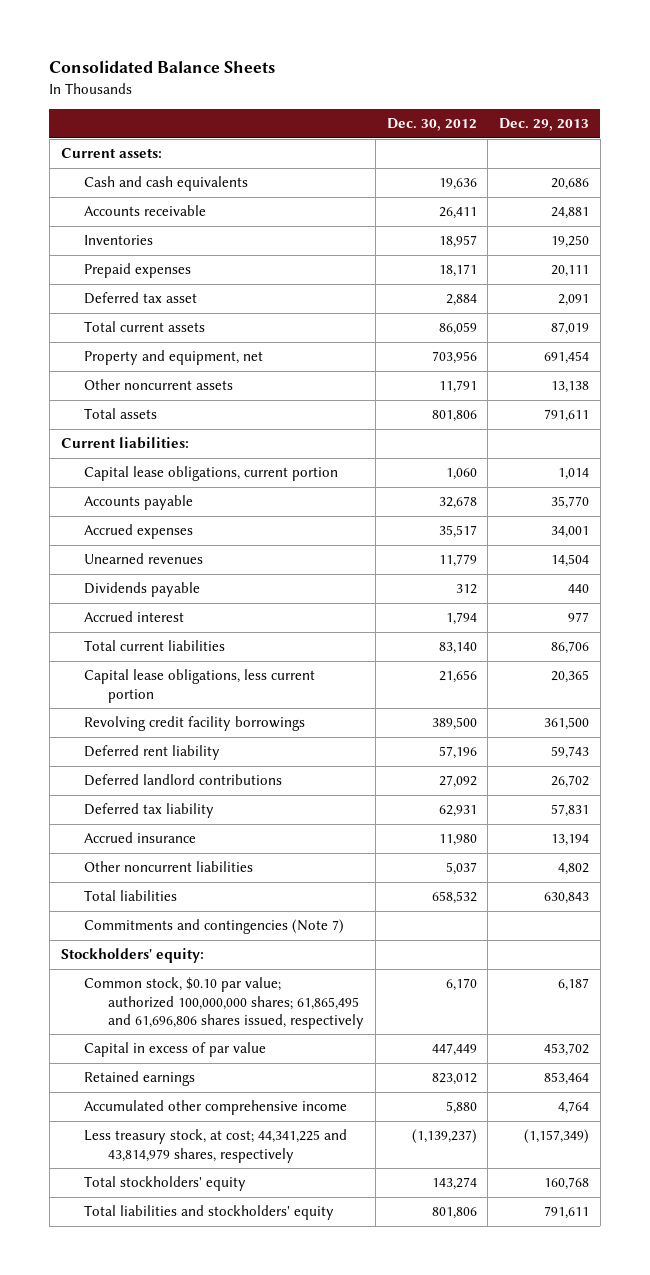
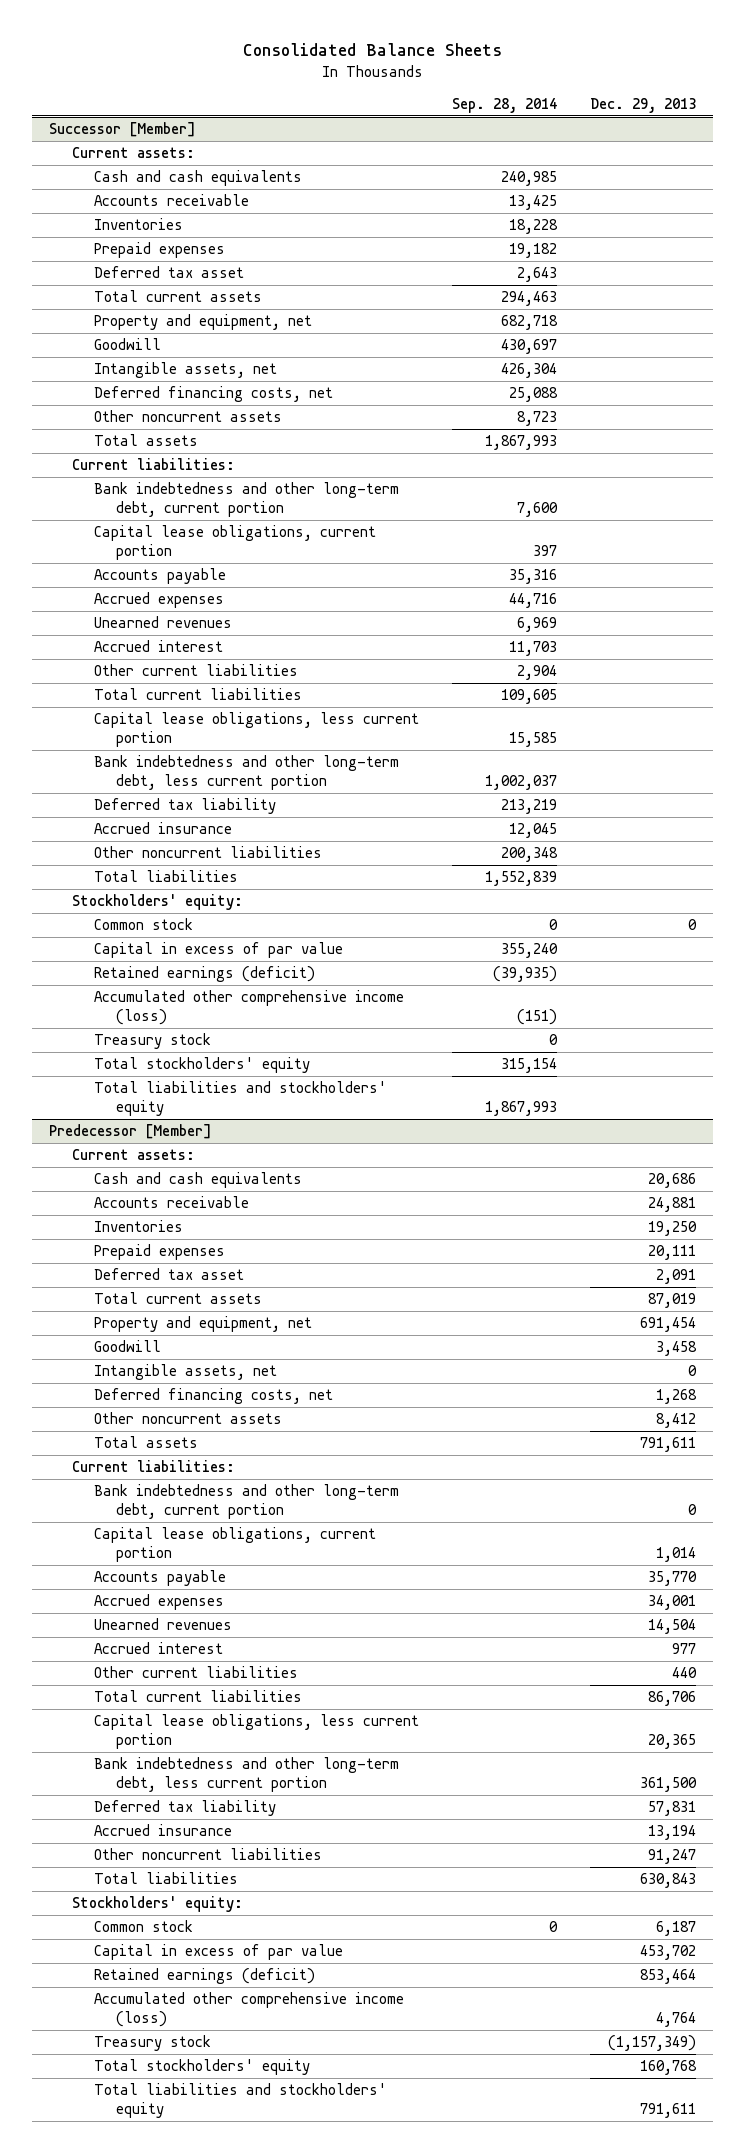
- | Dec. 30, 2012 | Dec. 29, 2013
+ | Sep. 28, 2014 | Dec. 29, 2013
+ Successor [Member]
+ Current assets:
+ Cash and cash equivalents | 240,985 |
+ Accounts receivable | 13,425 |
+ Inventories | 18,228 |
+ Prepaid expenses | 19,182 |
+ Deferred tax asset | 2,643 |
+ Total current assets | 294,463 |
+ Property and equipment, net | 682,718 |
+ Goodwill | 430,697 |
+ Intangible assets, net | 426,304 |
+ Deferred financing costs, net | 25,088 |
+ Other noncurrent assets | 8,723 |
+ Total assets | 1,867,993 |
+ Current liabilities:
+ Bank indebtedness and other long-term debt, current portion | 7,600 |
+ Capital lease obligations, current portion | 397 |
+ Accounts payable | 35,316 |
+ Accrued expenses | 44,716 |
+ Unearned revenues | 6,969 |
+ Accrued interest | 11,703 |
+ Other current liabilities | 2,904 |
+ Total current liabilities | 109,605 |
+ Capital lease obligations, less current portion | 15,585 |
+ Bank indebtedness and other long-term debt, less current portion | 1,002,037 |
+ Deferred tax liability | 213,219 |
+ Accrued insurance | 12,045 |
+ Other noncurrent liabilities | 200,348 |
+ Total liabilities | 1,552,839 |
+ Stockholders' equity:
+ Common stock | 0 | 0
+ Capital in excess of par value | 355,240 |
+ Retained earnings (deficit) | (39,935) |
+ Accumulated other comprehensive income (loss) | (151) |
+ Treasury stock | 0 |
+ Total stockholders' equity | 315,154 |
+ Total liabilities and stockholders' equity | 1,867,993 |
+ Predecessor [Member]
- Other noncurrent assets | 11,791 | 13,138
+ Goodwill | | 3,458
+ Intangible assets, net | | 0
+ Deferred financing costs, net | | 1,268
+ Other noncurrent assets | | 8,412
+ Bank indebtedness and other long-term debt, current portion | | 0
- Dividends payable | 312 | 440
+ Other current liabilities | | 440
- Revolving credit facility borrowings | 389,500 | 361,500
- Deferred rent liability | 57,196 | 59,743
- Deferred landlord contributions | 27,092 | 26,702
+ Bank indebtedness and other long-term debt, less current portion | | 361,500
- Other noncurrent liabilities | 5,037 | 4,802
+ Other noncurrent liabilities | | 91,247
- Commitments and contingencies (Note 7)
- Common stock, $0.10 par value; authorized 100,000,000 shares; 61,865,495 and 61,696,806 shares issued, respectively | 6,170 | 6,187
+ Common stock | 0 | 6,187
- Retained earnings | 823,012 | 853,464
- Accumulated other comprehensive income | 5,880 | 4,764
- Less treasury stock, at cost; 44,341,225 and 43,814,979 shares, respectively | (1,139,237) | (1,157,349)
+ Retained earnings (deficit) | | 853,464
+ Accumulated other comprehensive income (loss) | | 4,764
+ Treasury stock | | (1,157,349)

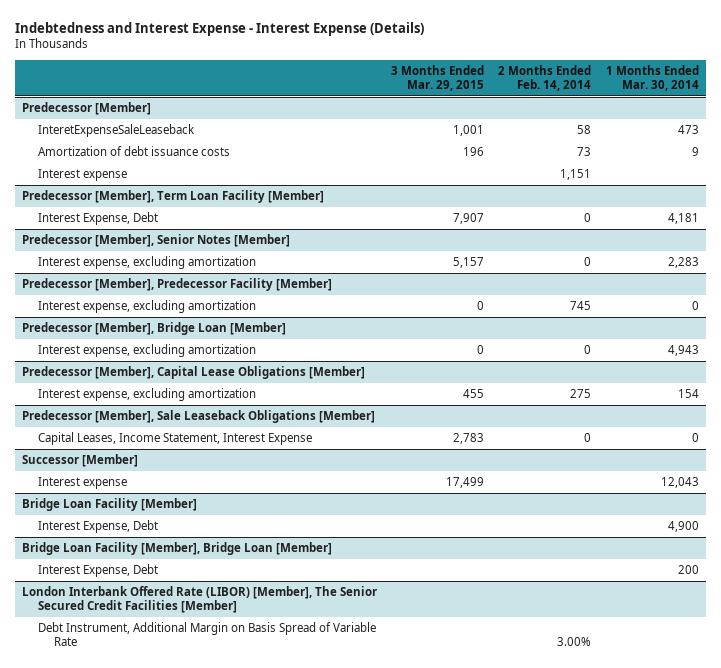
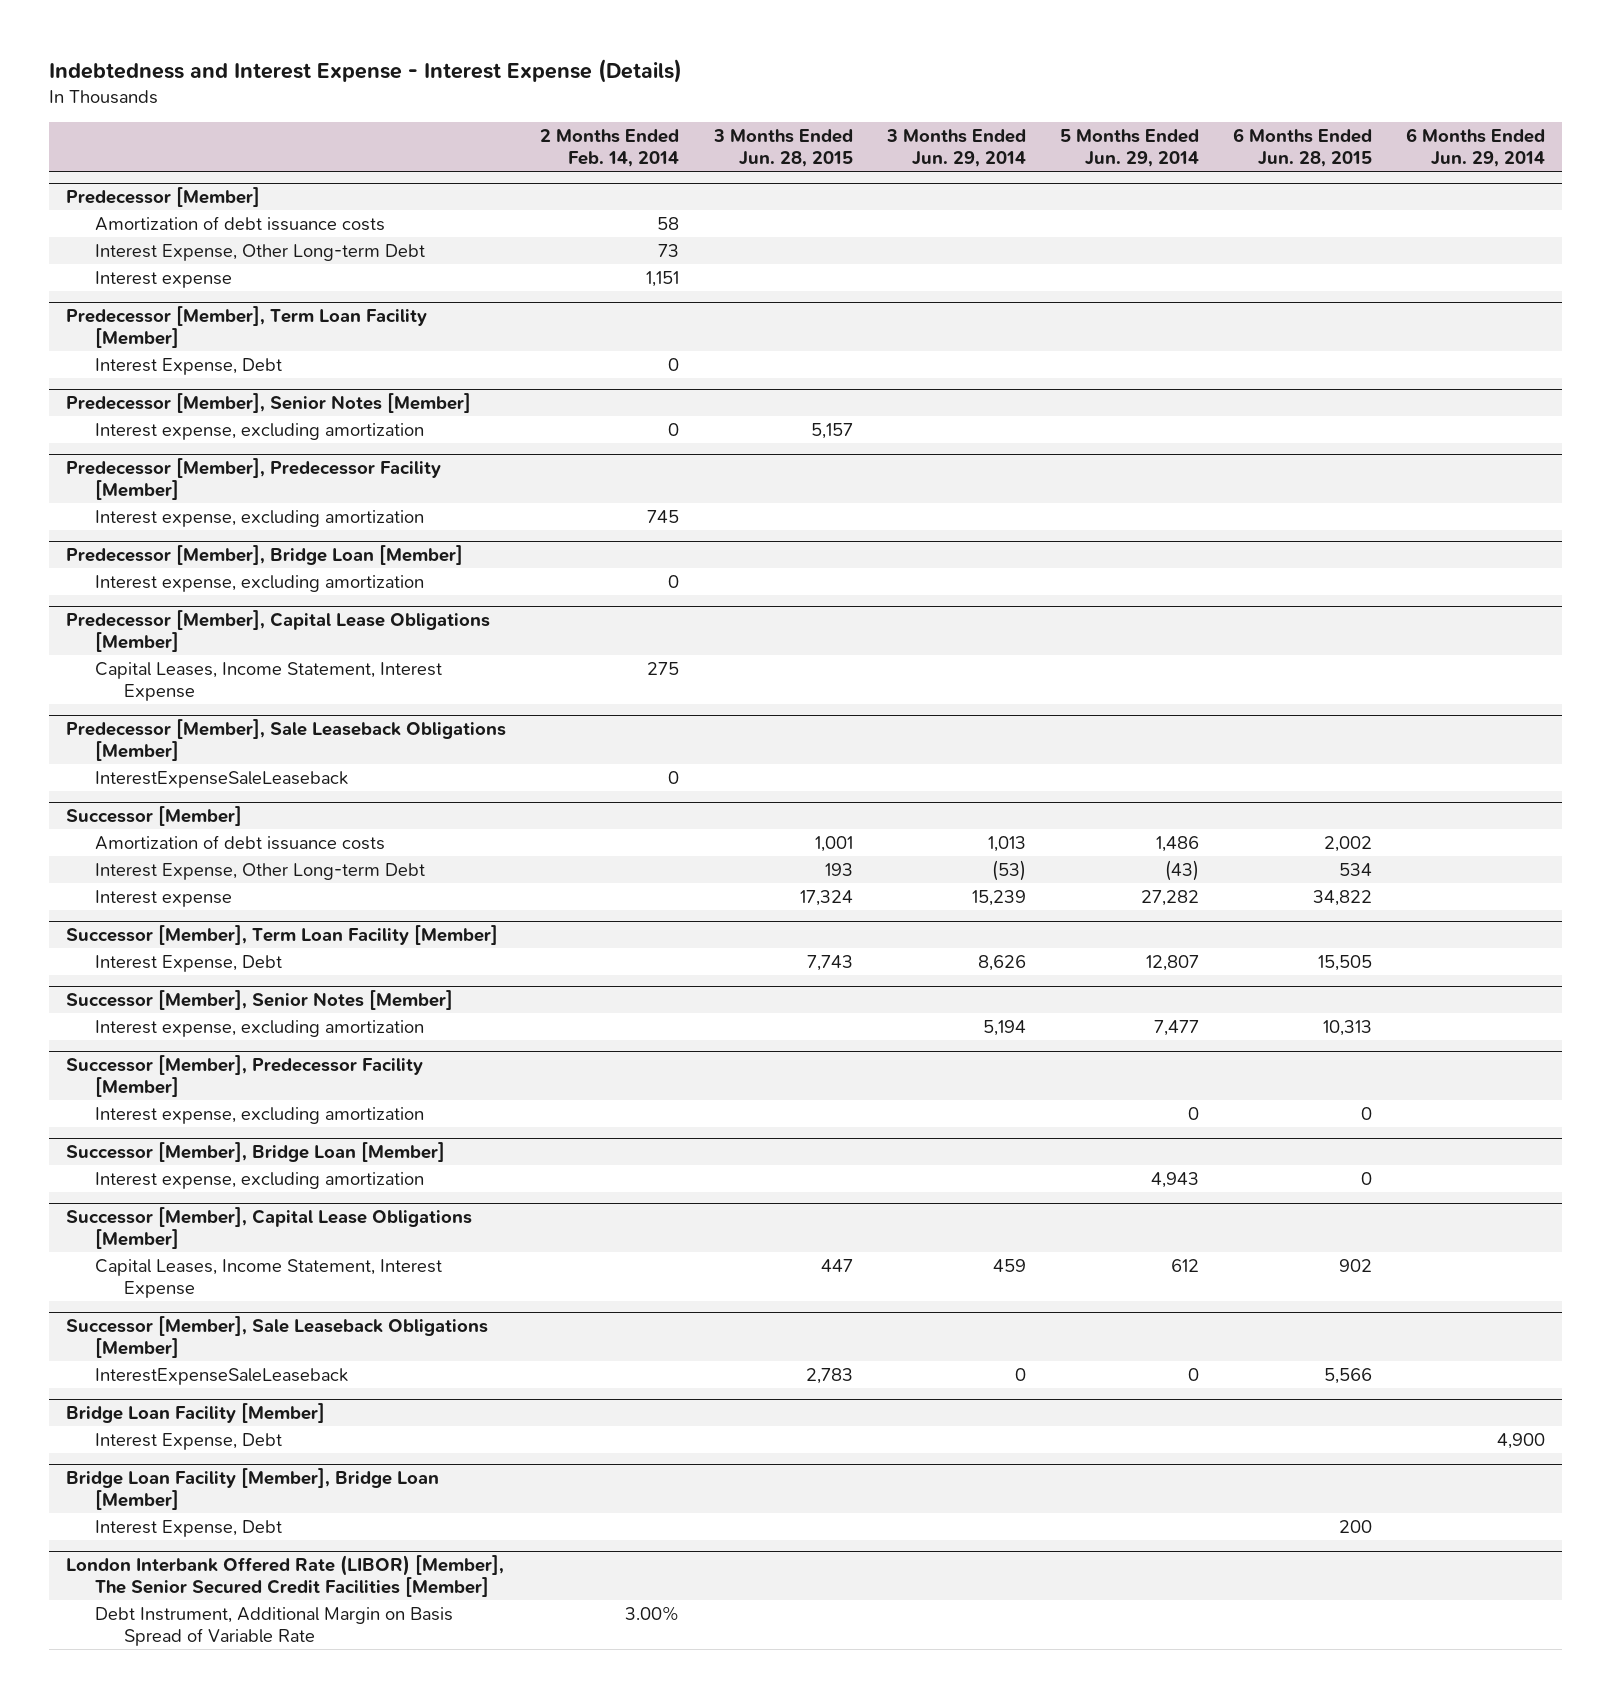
- | 3 Months Ended Mar. 29, 2015 | 2 Months Ended Feb. 14, 2014 | 1 Months Ended Mar. 30, 2014
+ | 2 Months Ended Feb. 14, 2014 | 3 Months Ended Jun. 28, 2015 | 3 Months Ended Jun. 29, 2014 | 5 Months Ended Jun. 29, 2014 | 6 Months Ended Jun. 28, 2015 | 6 Months Ended Jun. 29, 2014
@ Predecessor [Member]
- InteretExpenseSaleLeaseback | 1,001 | 58 | 473
- Amortization of debt issuance costs | 196 | 73 | 9
+ Amortization of debt issuance costs | 58 | | | | |
+ Interest Expense, Other Long-term Debt | 73 | | | | |
@ Predecessor [Member], Capital Lease Obligations [Member]
- Interest expense, excluding amortization | 455 | 275 | 154
+ Capital Leases, Income Statement, Interest Expense | 275 | | | | |
@ Predecessor [Member], Sale Leaseback Obligations [Member]
- Capital Leases, Income Statement, Interest Expense | 2,783 | 0 | 0
+ InterestExpenseSaleLeaseback | 0 | | | | |
@ Successor [Member]
+ Amortization of debt issuance costs | | 1,001 | 1,013 | 1,486 | 2,002 |
+ Interest Expense, Other Long-term Debt | | 193 | (53) | (43) | 534 |
+ Successor [Member], Term Loan Facility [Member]
+ Interest Expense, Debt | | 7,743 | 8,626 | 12,807 | 15,505 |
+ Successor [Member], Senior Notes [Member]
+ Interest expense, excluding amortization | | | 5,194 | 7,477 | 10,313 |
+ Successor [Member], Predecessor Facility [Member]
+ Interest expense, excluding amortization | | | | 0 | 0 |
+ Successor [Member], Bridge Loan [Member]
+ Interest expense, excluding amortization | | | | 4,943 | 0 |
+ Successor [Member], Capital Lease Obligations [Member]
+ Capital Leases, Income Statement, Interest Expense | | 447 | 459 | 612 | 902 |
+ Successor [Member], Sale Leaseback Obligations [Member]
+ InterestExpenseSaleLeaseback | | 2,783 | 0 | 0 | 5,566 |

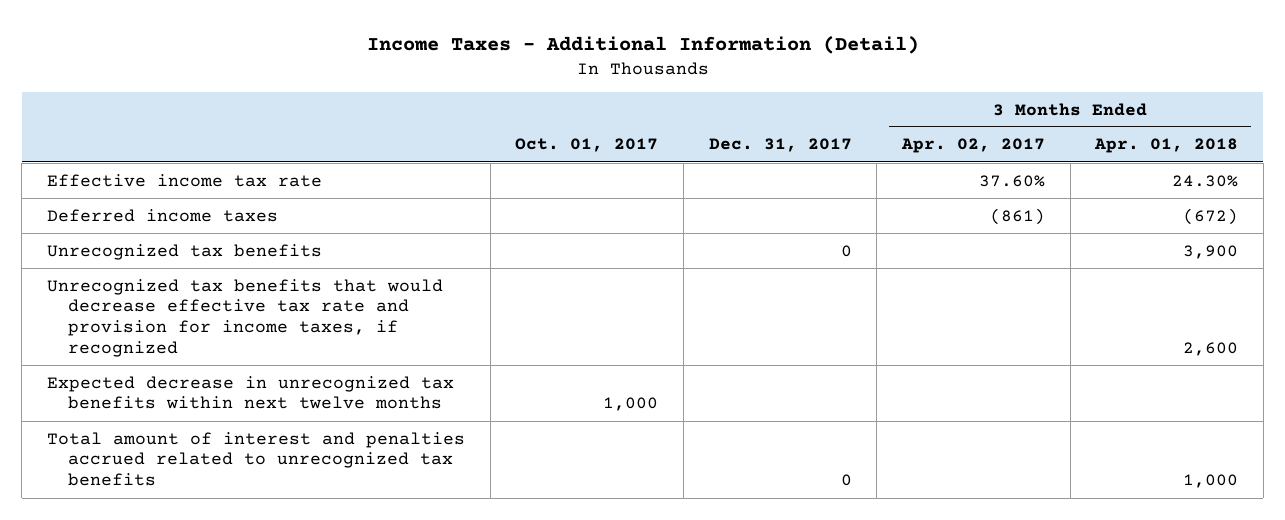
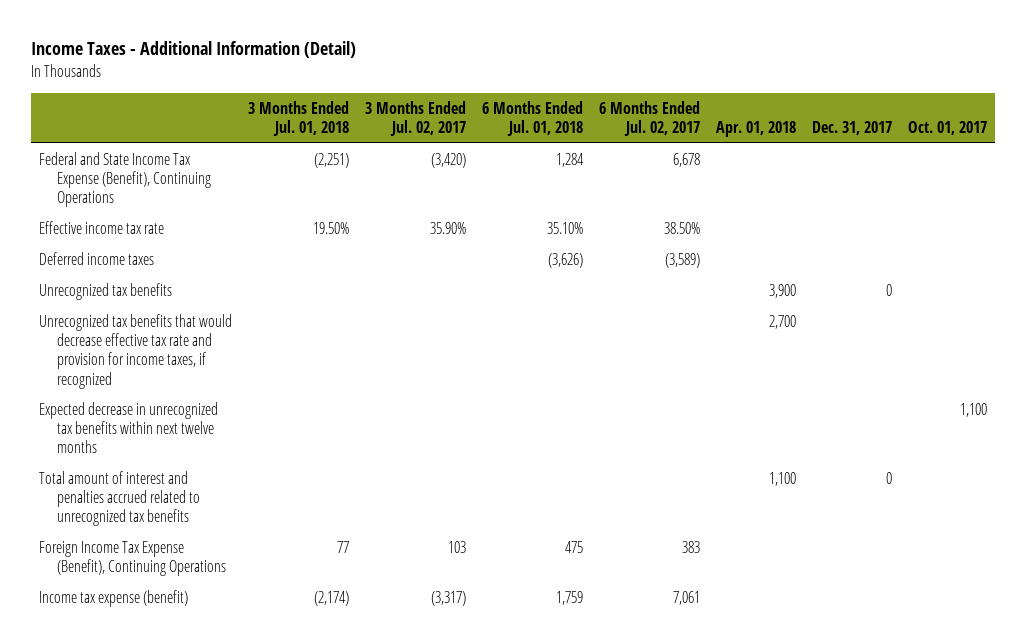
- | Oct. 01, 2017 | Dec. 31, 2017 | 3 Months Ended Apr. 02, 2017 | 3 Months Ended Apr. 01, 2018
+ | 3 Months Ended Jul. 01, 2018 | 3 Months Ended Jul. 02, 2017 | 6 Months Ended Jul. 01, 2018 | 6 Months Ended Jul. 02, 2017 | Apr. 01, 2018 | Dec. 31, 2017 | Oct. 01, 2017
+ Federal and State Income Tax Expense (Benefit), Continuing Operations | (2,251) | (3,420) | 1,284 | 6,678 | | |
- Expected decrease in unrecognized tax benefits within next twelve months | 1,000 | | |
+ Expected decrease in unrecognized tax benefits within next twelve months | | | | | | | 1,100
+ Foreign Income Tax Expense (Benefit), Continuing Operations | 77 | 103 | 475 | 383 | | |
+ Income tax expense (benefit) | (2,174) | (3,317) | 1,759 | 7,061 | | |

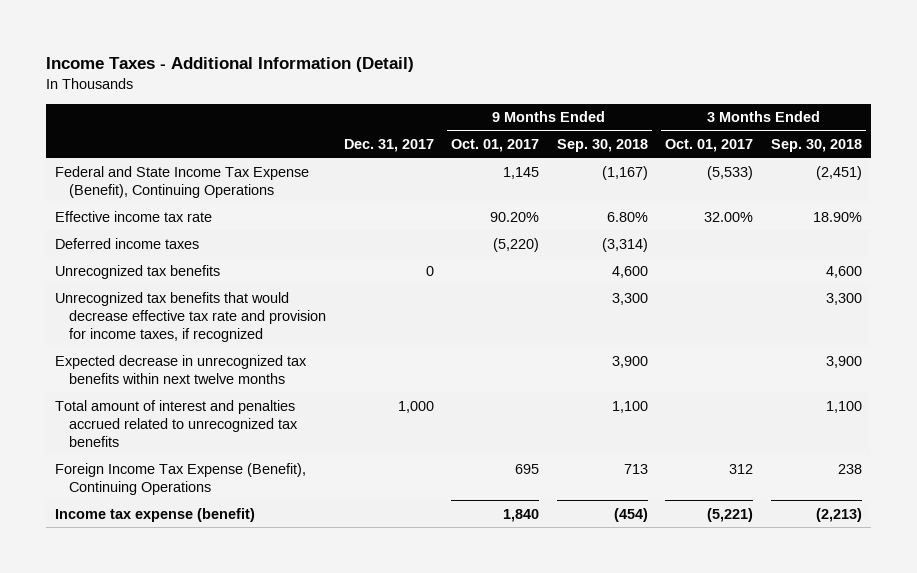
- | 3 Months Ended Jul. 01, 2018 | 3 Months Ended Jul. 02, 2017 | 6 Months Ended Jul. 01, 2018 | 6 Months Ended Jul. 02, 2017 | Apr. 01, 2018 | Dec. 31, 2017 | Oct. 01, 2017
+ | Dec. 31, 2017 | 9 Months Ended Oct. 01, 2017 | 9 Months Ended Sep. 30, 2018 | 3 Months Ended Oct. 01, 2017 | 3 Months Ended Sep. 30, 2018
- Total amount of interest and penalties accrued related to unrecognized tax benefits | | | | | 1,100 | 0 |
+ Total amount of interest and penalties accrued related to unrecognized tax benefits | 1,000 | | 1,100 | | 1,100

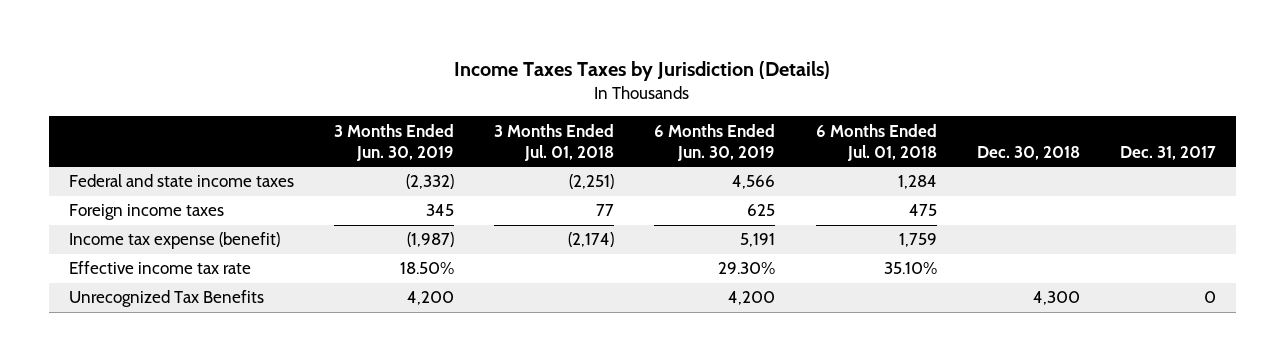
- Income Taxes - Additional Information (Detail)
+ Income Taxes Taxes by Jurisdiction (Details)
- | Dec. 31, 2017 | 9 Months Ended Oct. 01, 2017 | 9 Months Ended Sep. 30, 2018 | 3 Months Ended Oct. 01, 2017 | 3 Months Ended Sep. 30, 2018
+ | 3 Months Ended Jun. 30, 2019 | 3 Months Ended Jul. 01, 2018 | 6 Months Ended Jun. 30, 2019 | 6 Months Ended Jul. 01, 2018 | Dec. 30, 2018 | Dec. 31, 2017
- Federal and State Income Tax Expense (Benefit), Continuing Operations | | 1,145 | (1,167) | (5,533) | (2,451)
- Deferred income taxes | | (5,220) | (3,314) | |
- Unrecognized tax benefits | 0 | | 4,600 | | 4,600
- Unrecognized tax benefits that would decrease effective tax rate and provision for income taxes, if recognized | | | 3,300 | | 3,300
- Expected decrease in unrecognized tax benefits within next twelve months | | | 3,900 | | 3,900
- Total amount of interest and penalties accrued related to unrecognized tax benefits | 1,000 | | 1,100 | | 1,100
- Foreign Income Tax Expense (Benefit), Continuing Operations | | 695 | 713 | 312 | 238
+ Federal and state income taxes | (2,332) | (2,251) | 4,566 | 1,284 | |
+ Foreign income taxes | 345 | 77 | 625 | 475 | |
moved down: Effective income tax rate | 18.50% | | 29.30% | 35.10% | |
+ Unrecognized Tax Benefits | 4,200 | | 4,200 | | 4,300 | 0

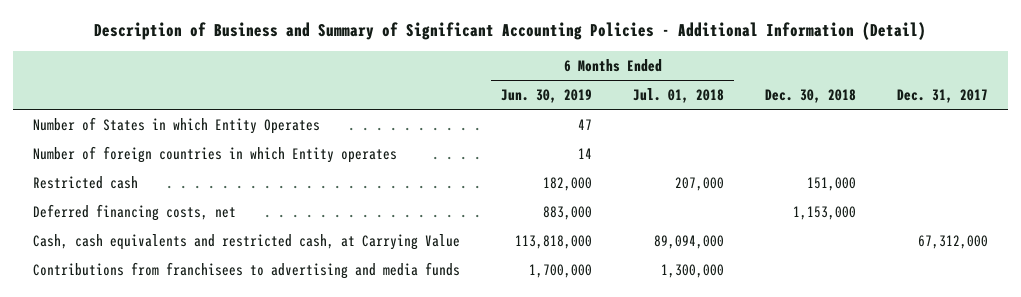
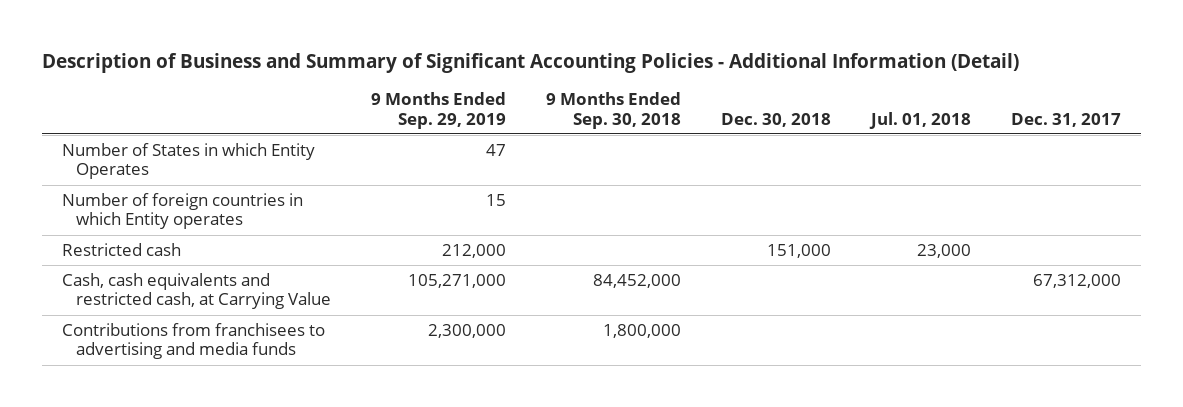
- | 6 Months Ended Jun. 30, 2019 | 6 Months Ended Jul. 01, 2018 | Dec. 30, 2018 | Dec. 31, 2017
+ | 9 Months Ended Sep. 29, 2019 | 9 Months Ended Sep. 30, 2018 | Dec. 30, 2018 | Jul. 01, 2018 | Dec. 31, 2017
- Deferred financing costs, net | 883,000 | | 1,153,000 |

